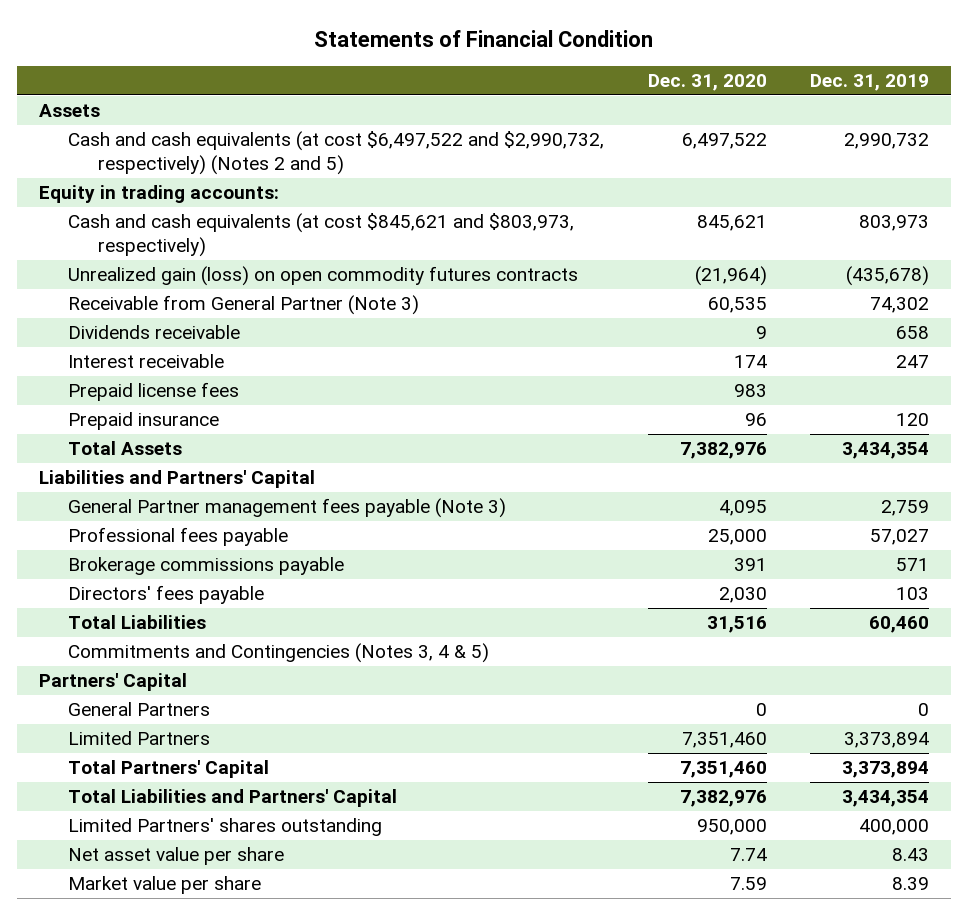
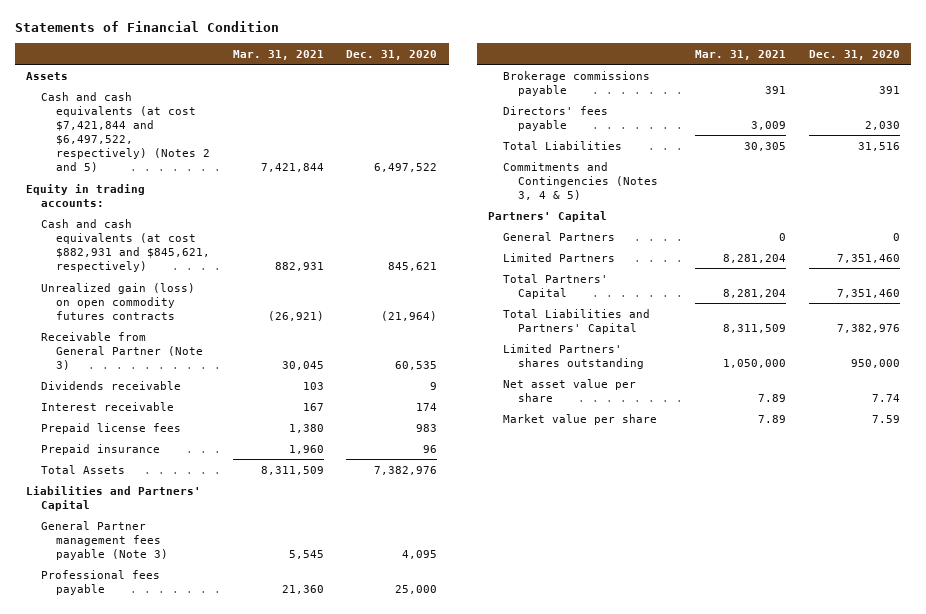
- | Dec. 31, 2020 | Dec. 31, 2019
+ | Mar. 31, 2021 | Dec. 31, 2020
- Cash and cash equivalents (at cost $6,497,522 and $2,990,732, respectively) (Notes 2 and 5) | 6,497,522 | 2,990,732
+ Cash and cash equivalents (at cost $7,421,844 and $6,497,522, respectively) (Notes 2 and 5) | 7,421,844 | 6,497,522
- Cash and cash equivalents (at cost $845,621 and $803,973, respectively) | 845,621 | 803,973
+ Cash and cash equivalents (at cost $882,931 and $845,621, respectively) | 882,931 | 845,621

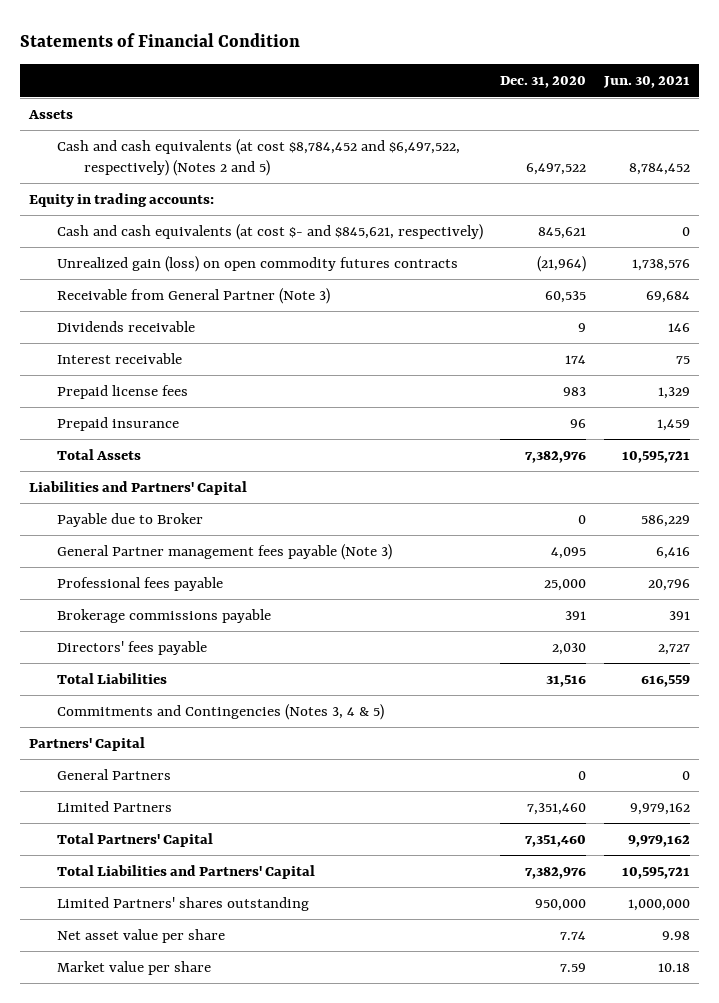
- | Mar. 31, 2021 | Dec. 31, 2020
+ | Dec. 31, 2020 | Jun. 30, 2021
- Cash and cash equivalents (at cost $7,421,844 and $6,497,522, respectively) (Notes 2 and 5) | 7,421,844 | 6,497,522
+ Cash and cash equivalents (at cost $8,784,452 and $6,497,522, respectively) (Notes 2 and 5) | 6,497,522 | 8,784,452
- Cash and cash equivalents (at cost $882,931 and $845,621, respectively) | 882,931 | 845,621
+ Cash and cash equivalents (at cost $- and $845,621, respectively) | 845,621 | 0
+ Payable due to Broker | 0 | 586,229

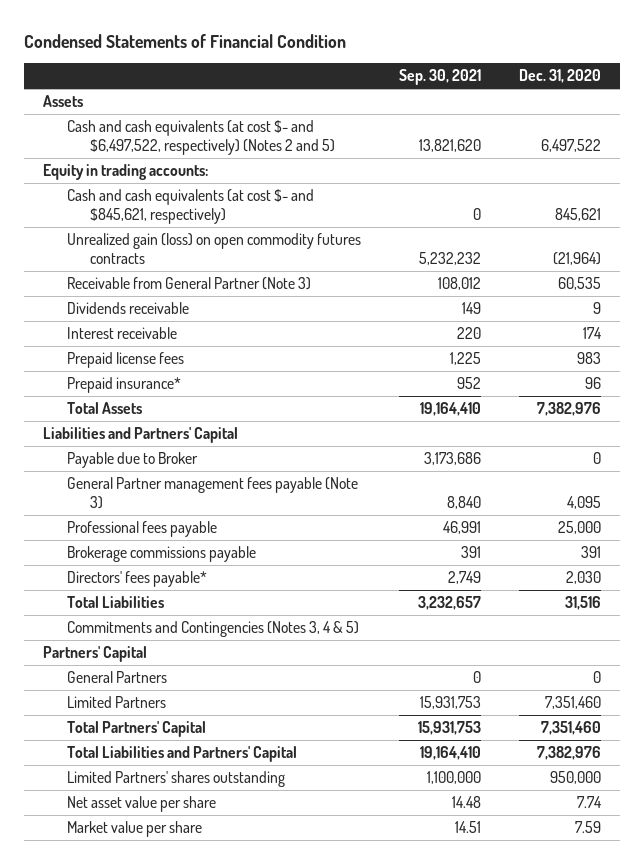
- Statements of Financial Condition
+ Condensed Statements of Financial Condition
- | Dec. 31, 2020 | Jun. 30, 2021
+ | Sep. 30, 2021 | Dec. 31, 2020
- Cash and cash equivalents (at cost $8,784,452 and $6,497,522, respectively) (Notes 2 and 5) | 6,497,522 | 8,784,452
+ Cash and cash equivalents (at cost $- and $6,497,522, respectively) (Notes 2 and 5) | 13,821,620 | 6,497,522
- Prepaid insurance | 96 | 1,459
+ Prepaid insurance* | 952 | 96
- Directors' fees payable | 2,030 | 2,727
+ Directors' fees payable* | 2,749 | 2,030

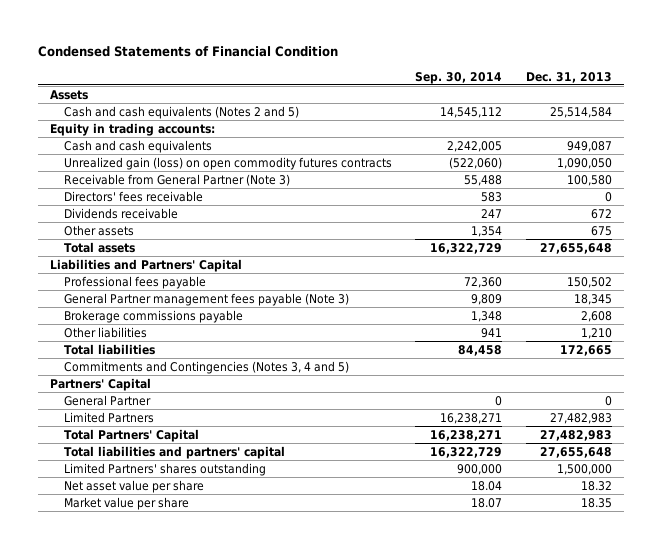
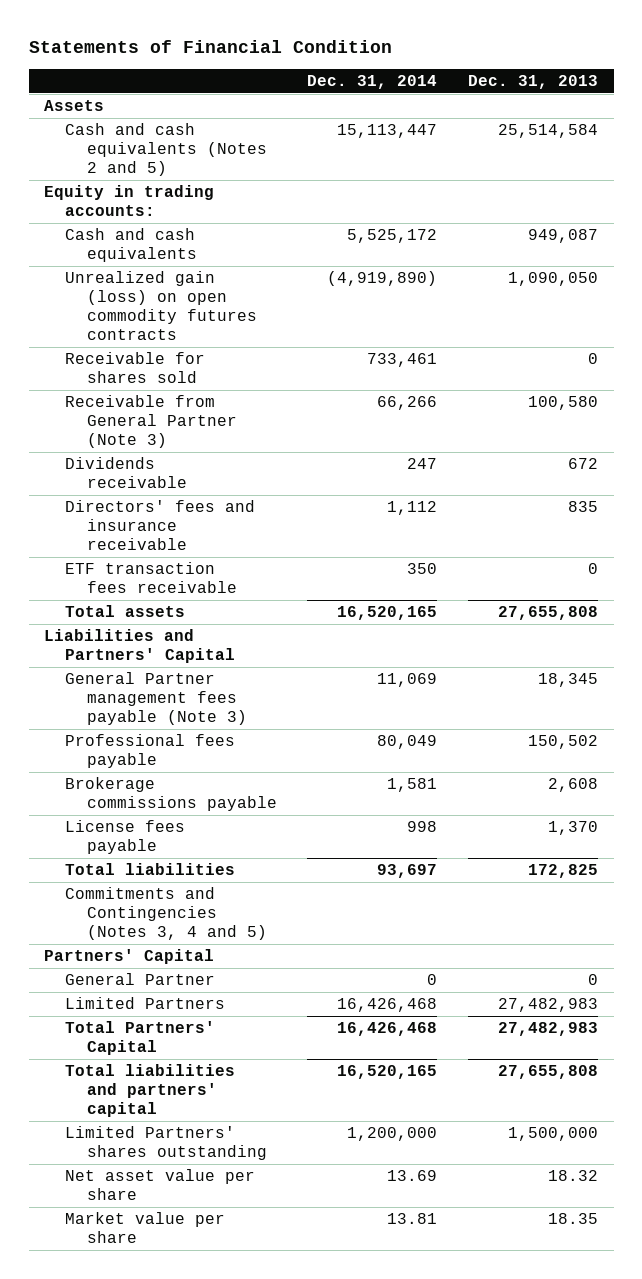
- Condensed Statements of Financial Condition
+ Statements of Financial Condition
- | Sep. 30, 2014 | Dec. 31, 2013
+ | Dec. 31, 2014 | Dec. 31, 2013
+ Receivable for shares sold | 733,461 | 0
- Directors' fees receivable | 583 | 0
- Other assets | 1,354 | 675
- Total assets | 16,322,729 | 27,655,648
+ Directors' fees and insurance receivable | 1,112 | 835
+ ETF transaction fees receivable | 350 | 0
+ Total assets | 16,520,165 | 27,655,808
moved down: Professional fees payable | 80,049 | 150,502
- Other liabilities | 941 | 1,210
- Total liabilities | 84,458 | 172,665
+ License fees payable | 998 | 1,370
+ Total liabilities | 93,697 | 172,825
- Total liabilities and partners' capital | 16,322,729 | 27,655,648
+ Total liabilities and partners' capital | 16,520,165 | 27,655,808

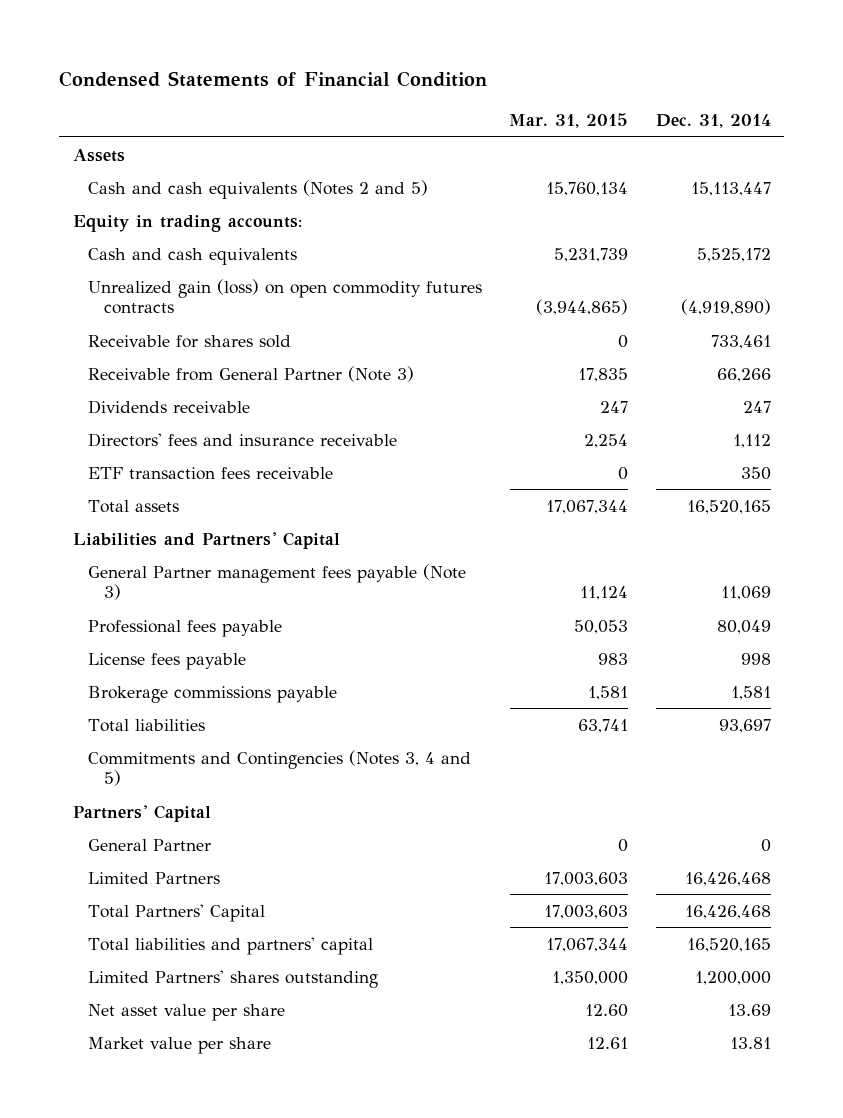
- Statements of Financial Condition
+ Condensed Statements of Financial Condition
- | Dec. 31, 2014 | Dec. 31, 2013
+ | Mar. 31, 2015 | Dec. 31, 2014
moved down: Brokerage commissions payable | 1,581 | 1,581

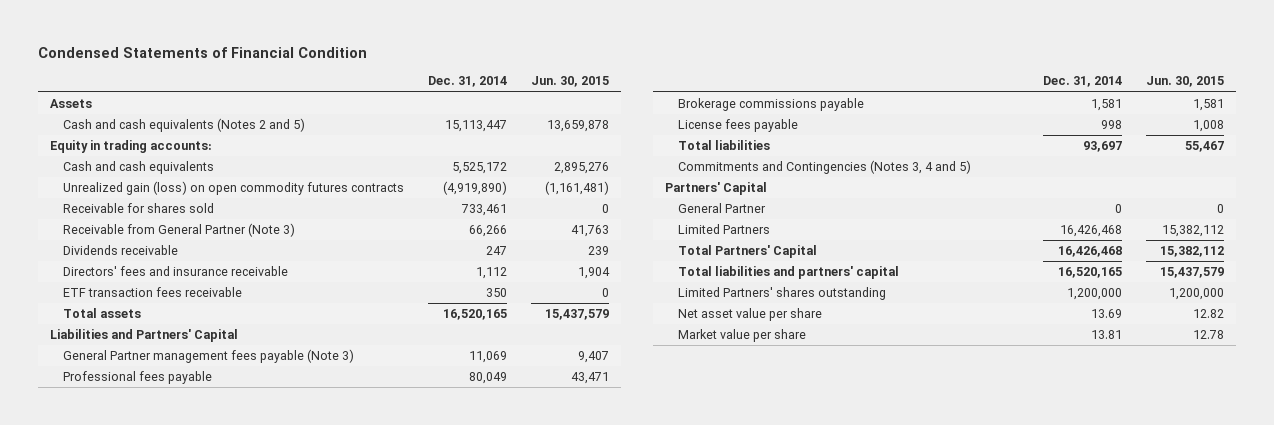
- | Mar. 31, 2015 | Dec. 31, 2014
+ | Dec. 31, 2014 | Jun. 30, 2015
moved down: License fees payable | 998 | 1,008

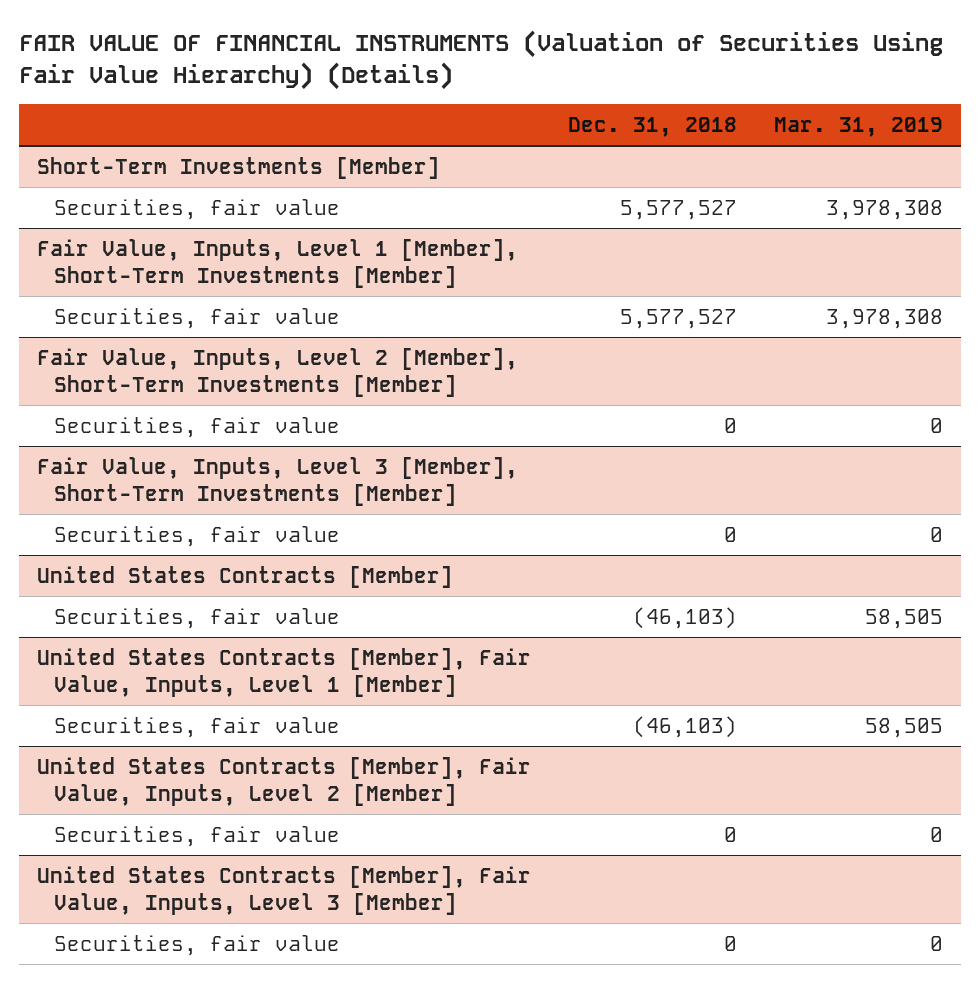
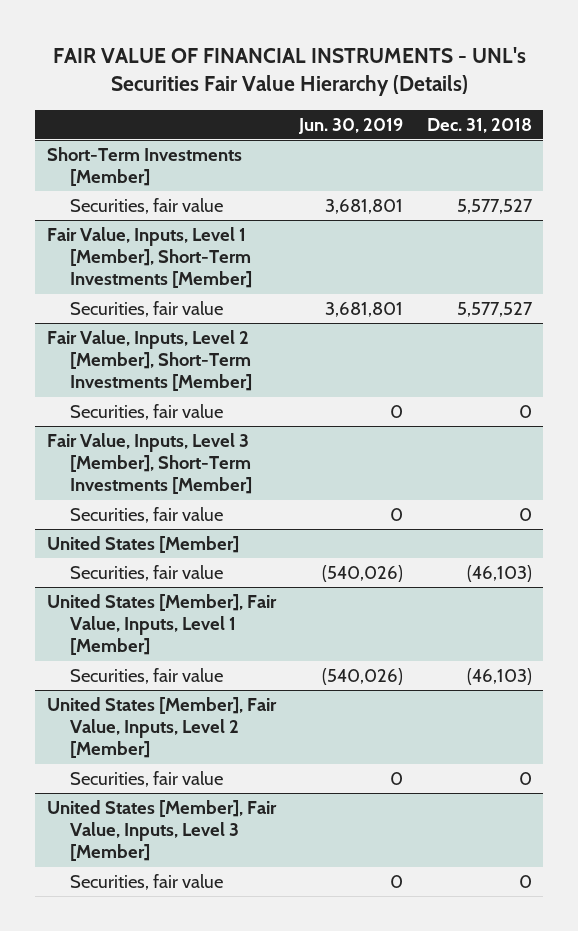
- FAIR VALUE OF FINANCIAL INSTRUMENTS (Valuation of Securities Using Fair Value Hierarchy) (Details)
+ FAIR VALUE OF FINANCIAL INSTRUMENTS - UNL's Securities Fair Value Hierarchy (Details)
- | Dec. 31, 2018 | Mar. 31, 2019
+ | Jun. 30, 2019 | Dec. 31, 2018
- United States Contracts [Member]
+ United States [Member]
- United States Contracts [Member], Fair Value, Inputs, Level 1 [Member]
+ United States [Member], Fair Value, Inputs, Level 1 [Member]
- United States Contracts [Member], Fair Value, Inputs, Level 2 [Member]
+ United States [Member], Fair Value, Inputs, Level 2 [Member]
- United States Contracts [Member], Fair Value, Inputs, Level 3 [Member]
+ United States [Member], Fair Value, Inputs, Level 3 [Member]

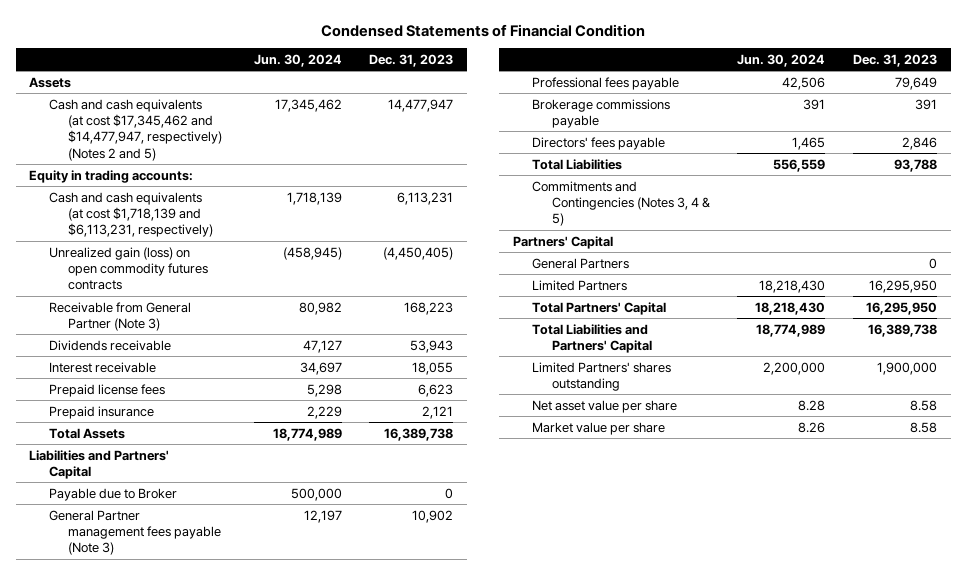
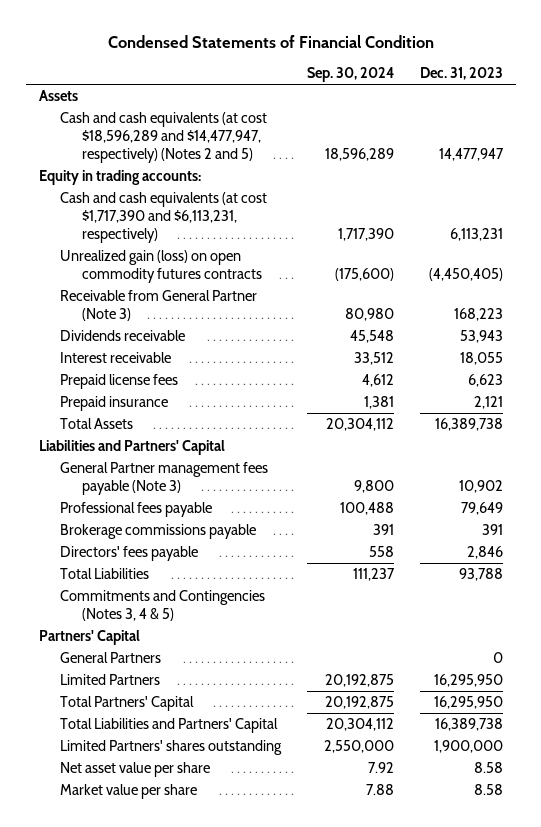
- | Jun. 30, 2024 | Dec. 31, 2023
+ | Sep. 30, 2024 | Dec. 31, 2023
- Cash and cash equivalents (at cost $17,345,462 and $14,477,947, respectively) (Notes 2 and 5) | 17,345,462 | 14,477,947
+ Cash and cash equivalents (at cost $18,596,289 and $14,477,947, respectively) (Notes 2 and 5) | 18,596,289 | 14,477,947
- Cash and cash equivalents (at cost $1,718,139 and $6,113,231, respectively) | 1,718,139 | 6,113,231
+ Cash and cash equivalents (at cost $1,717,390 and $6,113,231, respectively) | 1,717,390 | 6,113,231
- Payable due to Broker | 500,000 | 0

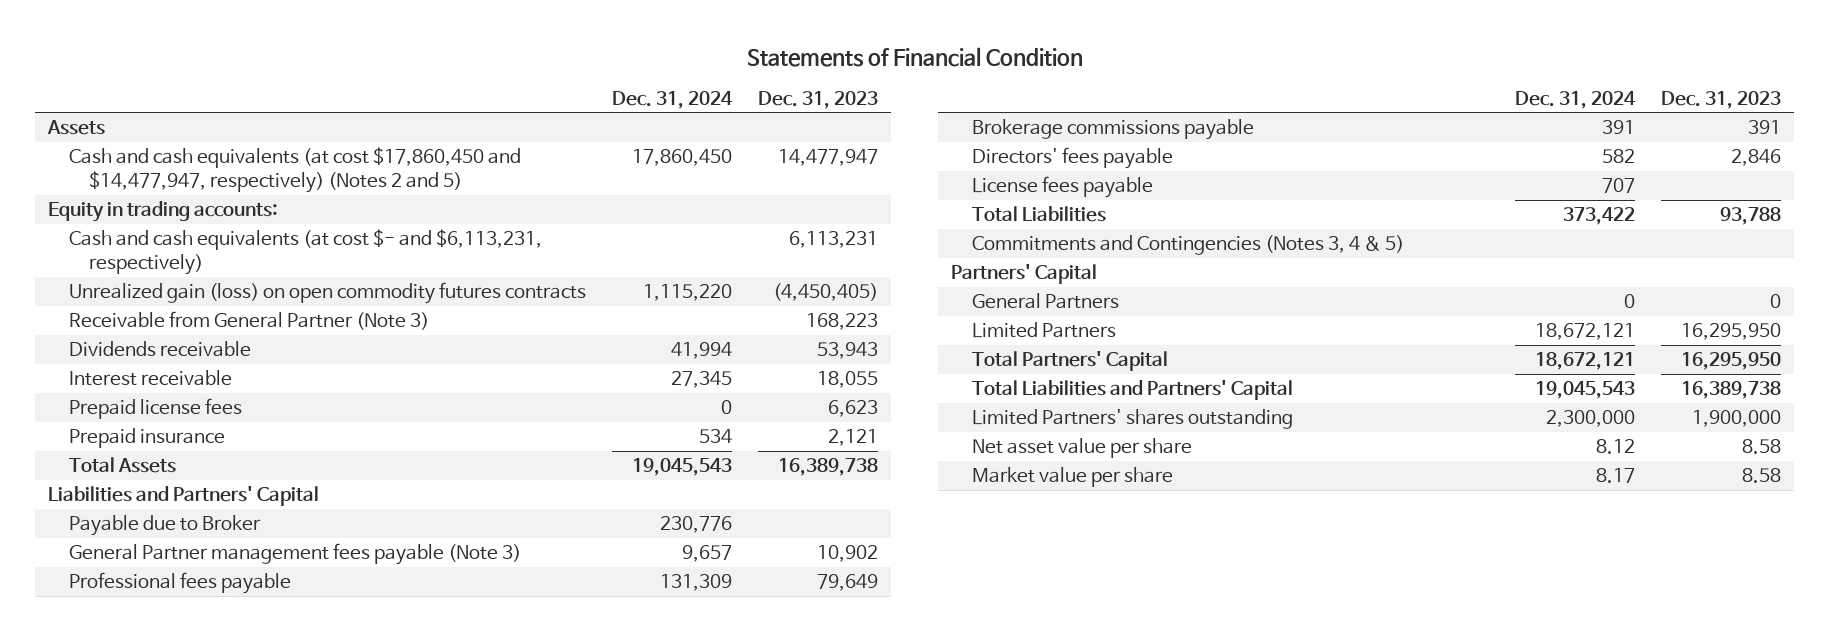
- Condensed Statements of Financial Condition
+ Statements of Financial Condition
- | Sep. 30, 2024 | Dec. 31, 2023
+ | Dec. 31, 2024 | Dec. 31, 2023
- Cash and cash equivalents (at cost $18,596,289 and $14,477,947, respectively) (Notes 2 and 5) | 18,596,289 | 14,477,947
+ Cash and cash equivalents (at cost $17,860,450 and $14,477,947, respectively) (Notes 2 and 5) | 17,860,450 | 14,477,947
- Cash and cash equivalents (at cost $1,717,390 and $6,113,231, respectively) | 1,717,390 | 6,113,231
+ Cash and cash equivalents (at cost $- and $6,113,231, respectively) | | 6,113,231
+ Payable due to Broker | 230,776 |
+ License fees payable | 707 |

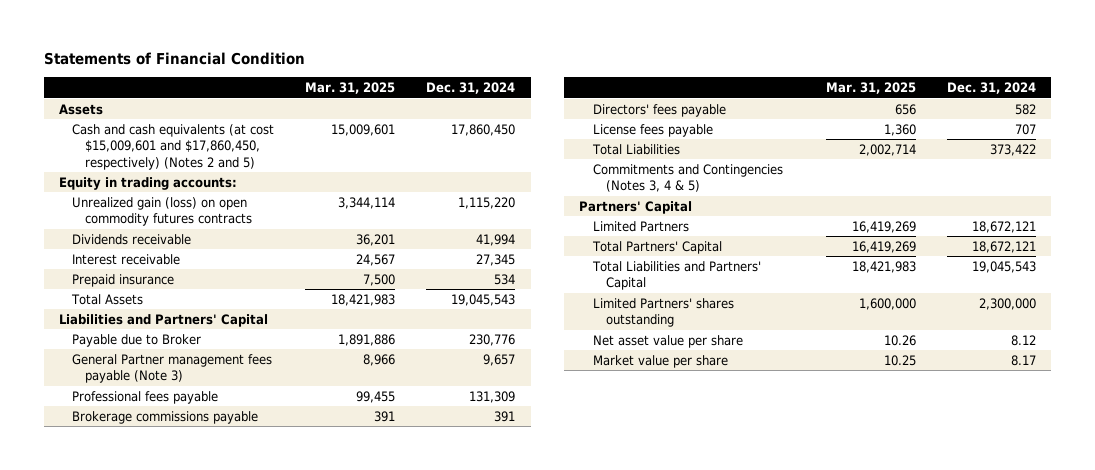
- | Dec. 31, 2024 | Dec. 31, 2023
+ | Mar. 31, 2025 | Dec. 31, 2024
- Cash and cash equivalents (at cost $17,860,450 and $14,477,947, respectively) (Notes 2 and 5) | 17,860,450 | 14,477,947
+ Cash and cash equivalents (at cost $15,009,601 and $17,860,450, respectively) (Notes 2 and 5) | 15,009,601 | 17,860,450
- Cash and cash equivalents (at cost $- and $6,113,231, respectively) | | 6,113,231
- Receivable from General Partner (Note 3) | | 168,223
- Prepaid license fees | 0 | 6,623
- General Partners | 0 | 0

